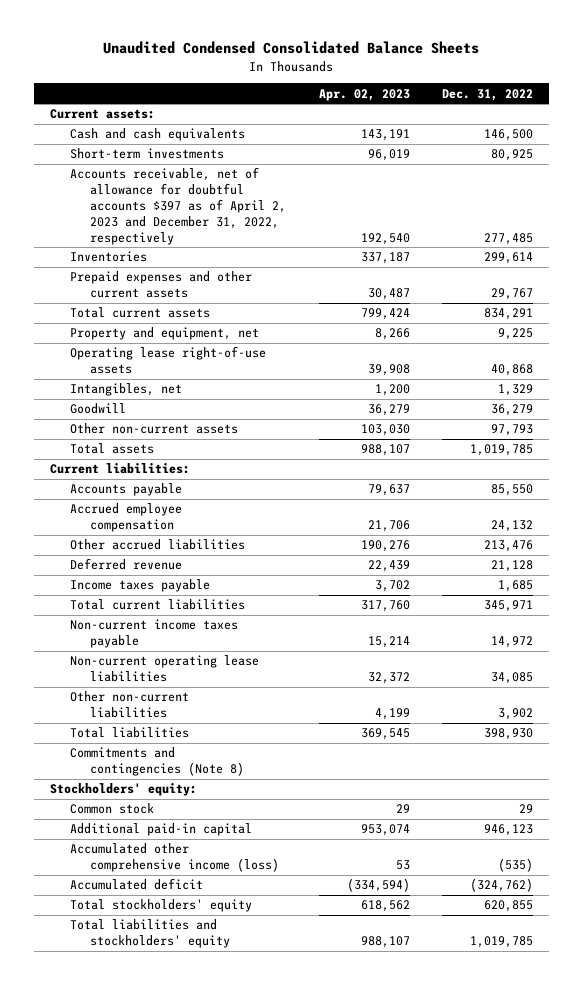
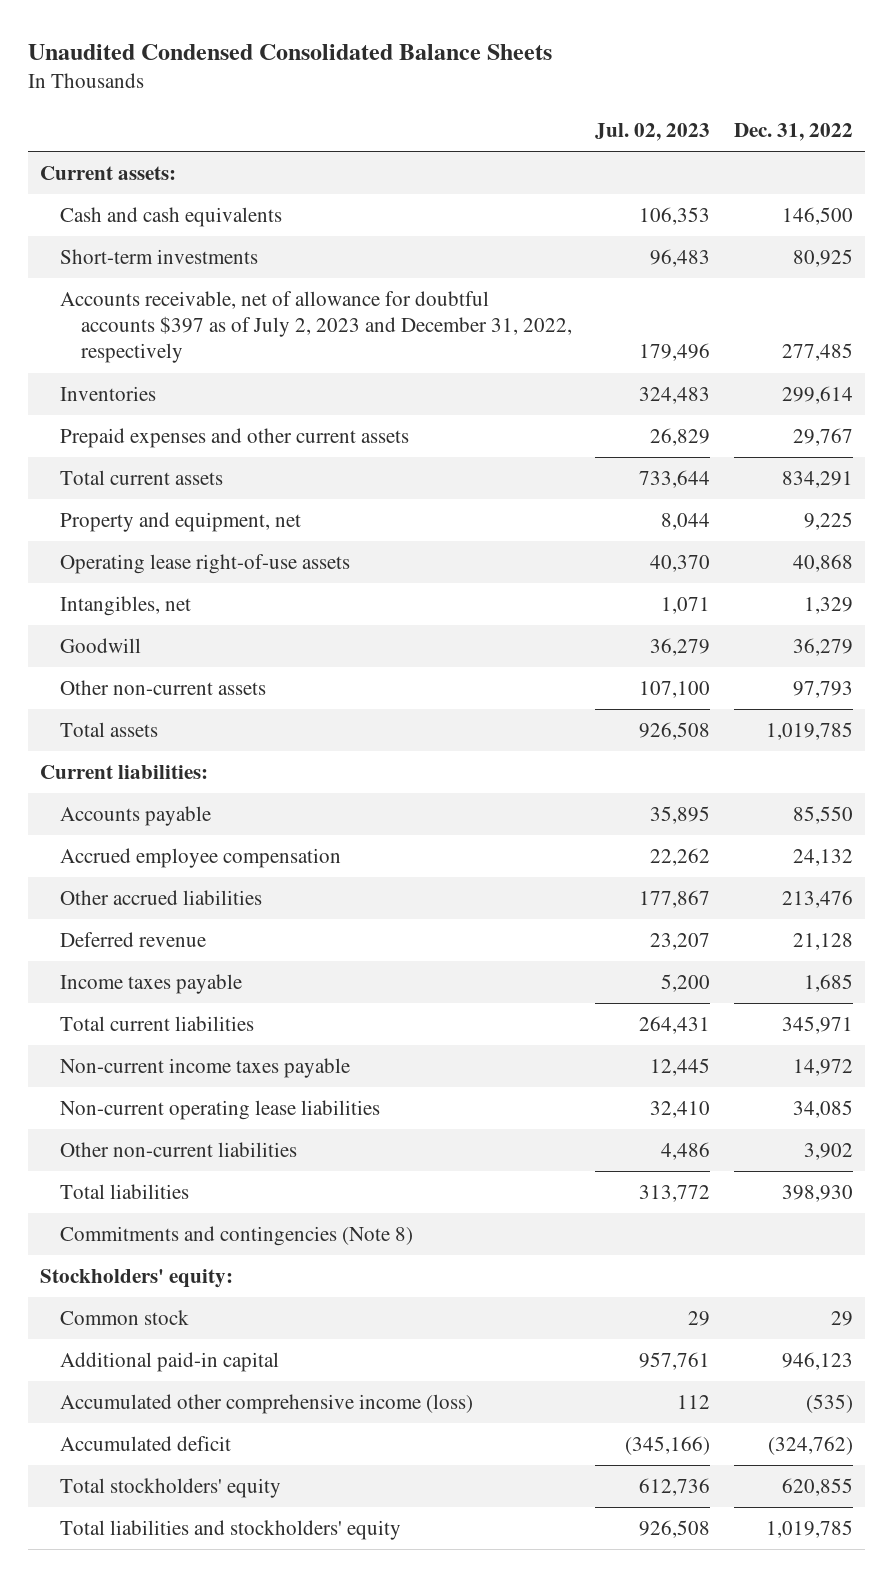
- | Apr. 02, 2023 | Dec. 31, 2022
+ | Jul. 02, 2023 | Dec. 31, 2022
- Accounts receivable, net of allowance for doubtful accounts $397 as of April 2, 2023 and December 31, 2022, respectively | 192,540 | 277,485
+ Accounts receivable, net of allowance for doubtful accounts $397 as of July 2, 2023 and December 31, 2022, respectively | 179,496 | 277,485

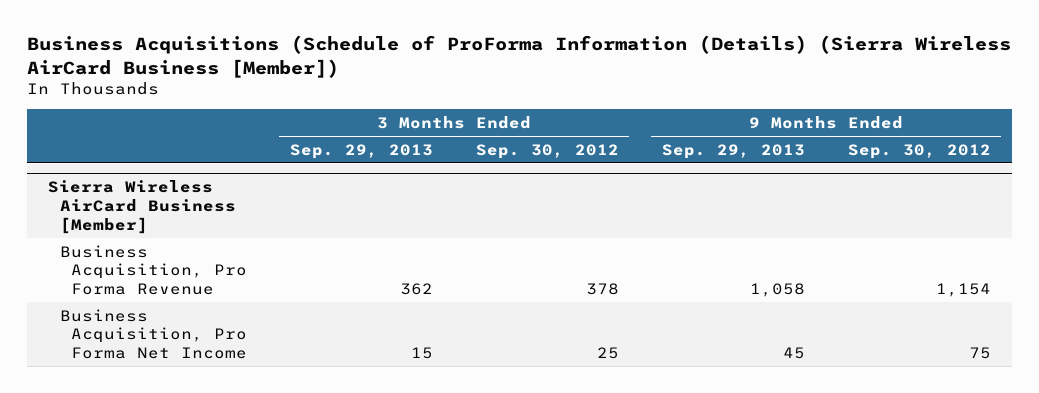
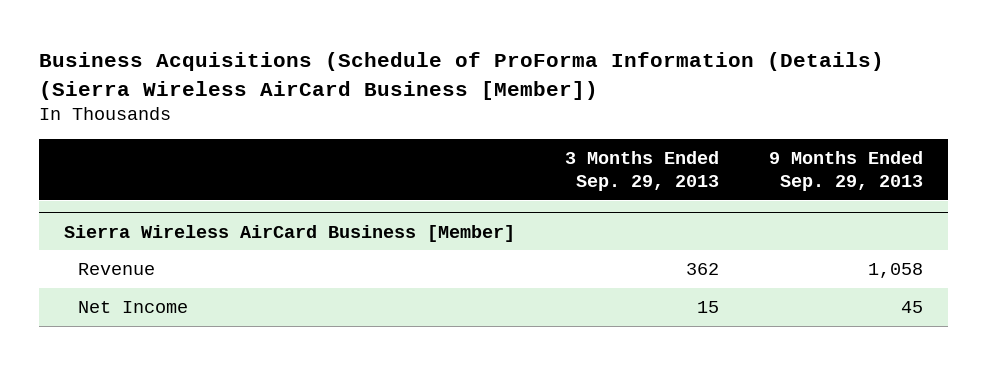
- | 3 Months Ended Sep. 29, 2013 | 3 Months Ended Sep. 30, 2012 | 9 Months Ended Sep. 29, 2013 | 9 Months Ended Sep. 30, 2012
+ | 3 Months Ended Sep. 29, 2013 | 9 Months Ended Sep. 29, 2013
@ Sierra Wireless AirCard Business [Member]
- Business Acquisition, Pro Forma Revenue | 362 | 378 | 1,058 | 1,154
- Business Acquisition, Pro Forma Net Income | 15 | 25 | 45 | 75
+ Revenue | 362 | 1,058
+ Net Income | 15 | 45

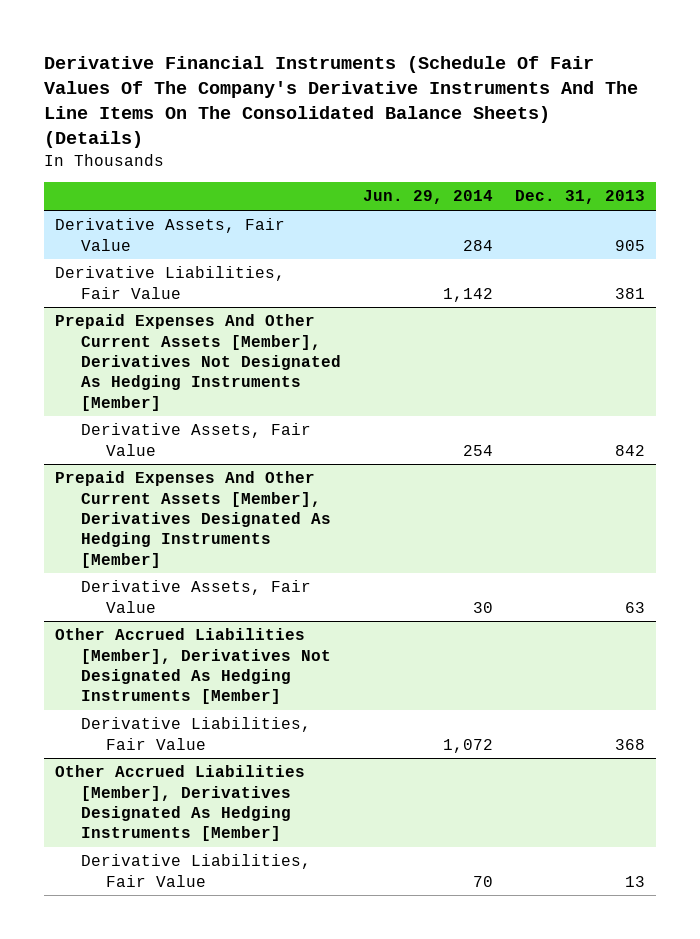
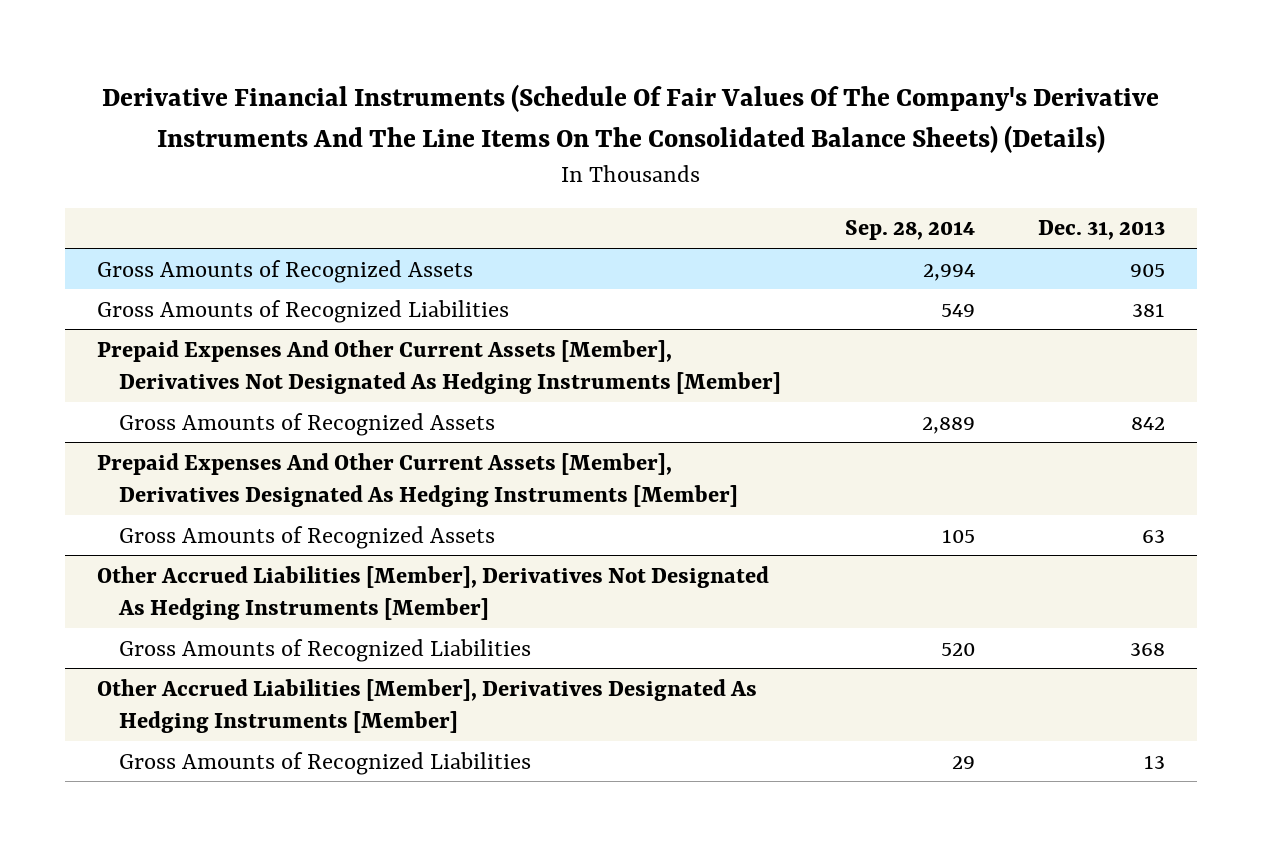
- | Jun. 29, 2014 | Dec. 31, 2013
+ | Sep. 28, 2014 | Dec. 31, 2013
- Derivative Assets, Fair Value | 284 | 905
- Derivative Liabilities, Fair Value | 1,142 | 381
+ Gross Amounts of Recognized Assets | 2,994 | 905
+ Gross Amounts of Recognized Liabilities | 549 | 381
@ Prepaid Expenses And Other Current Assets [Member], Derivatives Not Designated As Hedging Instruments [Member]
- Derivative Assets, Fair Value | 254 | 842
+ Gross Amounts of Recognized Assets | 2,889 | 842
@ Prepaid Expenses And Other Current Assets [Member], Derivatives Designated As Hedging Instruments [Member]
- Derivative Assets, Fair Value | 30 | 63
+ Gross Amounts of Recognized Assets | 105 | 63
@ Other Accrued Liabilities [Member], Derivatives Not Designated As Hedging Instruments [Member]
- Derivative Liabilities, Fair Value | 1,072 | 368
+ Gross Amounts of Recognized Liabilities | 520 | 368
@ Other Accrued Liabilities [Member], Derivatives Designated As Hedging Instruments [Member]
- Derivative Liabilities, Fair Value | 70 | 13
+ Gross Amounts of Recognized Liabilities | 29 | 13

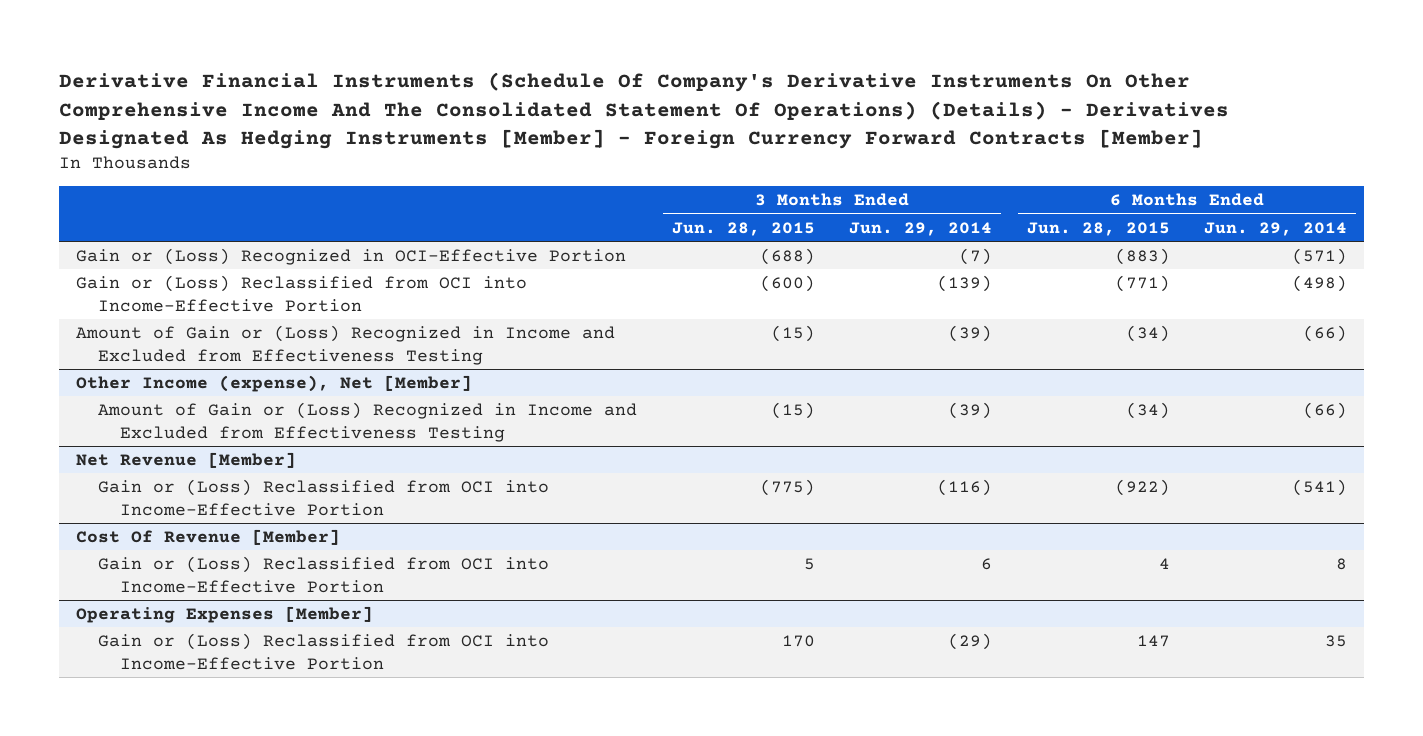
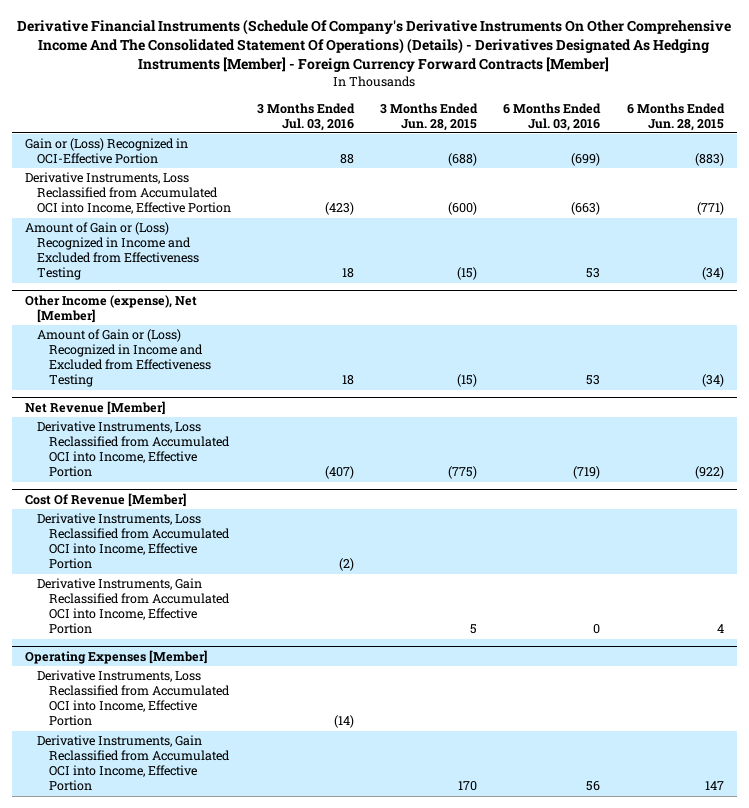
- | 3 Months Ended Jun. 28, 2015 | 3 Months Ended Jun. 29, 2014 | 6 Months Ended Jun. 28, 2015 | 6 Months Ended Jun. 29, 2014
+ | 3 Months Ended Jul. 03, 2016 | 3 Months Ended Jun. 28, 2015 | 6 Months Ended Jul. 03, 2016 | 6 Months Ended Jun. 28, 2015
- Gain or (Loss) Reclassified from OCI into Income-Effective Portion | (600) | (139) | (771) | (498)
+ Derivative Instruments, Loss Reclassified from Accumulated OCI into Income, Effective Portion | (423) | (600) | (663) | (771)
@ Net Revenue [Member]
- Gain or (Loss) Reclassified from OCI into Income-Effective Portion | (775) | (116) | (922) | (541)
+ Derivative Instruments, Loss Reclassified from Accumulated OCI into Income, Effective Portion | (407) | (775) | (719) | (922)
@ Cost Of Revenue [Member]
- Gain or (Loss) Reclassified from OCI into Income-Effective Portion | 5 | 6 | 4 | 8
+ Derivative Instruments, Loss Reclassified from Accumulated OCI into Income, Effective Portion | (2) | | |
+ Derivative Instruments, Gain Reclassified from Accumulated OCI into Income, Effective Portion | | 5 | 0 | 4
@ Operating Expenses [Member]
- Gain or (Loss) Reclassified from OCI into Income-Effective Portion | 170 | (29) | 147 | 35
+ Derivative Instruments, Loss Reclassified from Accumulated OCI into Income, Effective Portion | (14) | | |
+ Derivative Instruments, Gain Reclassified from Accumulated OCI into Income, Effective Portion | | 170 | 56 | 147

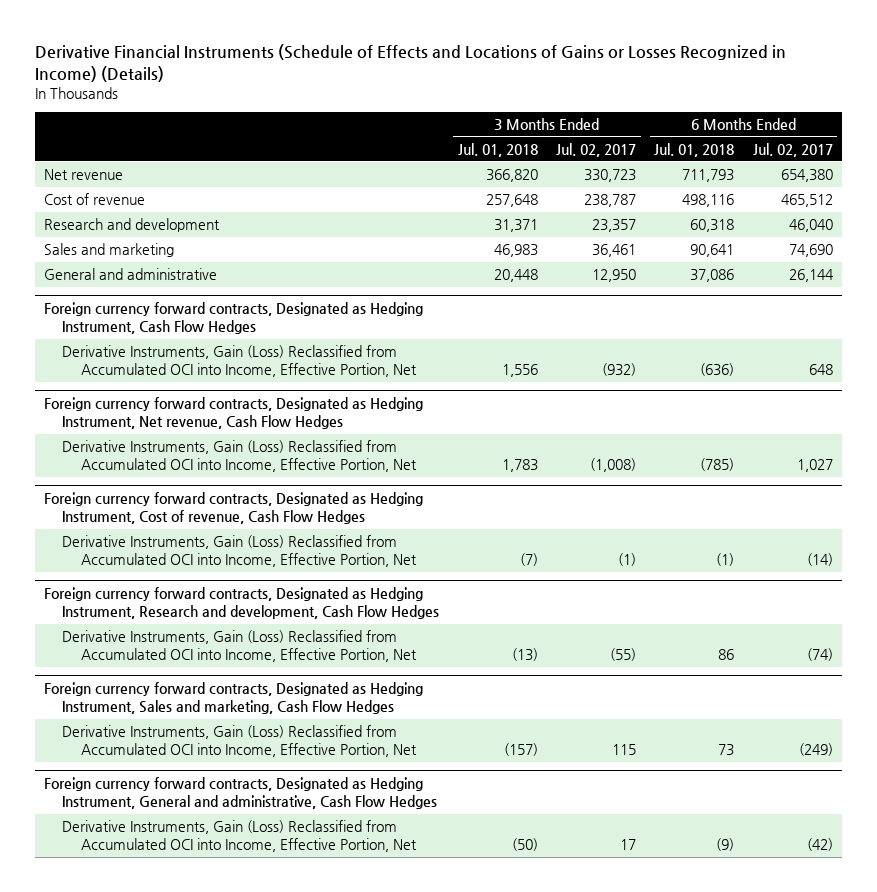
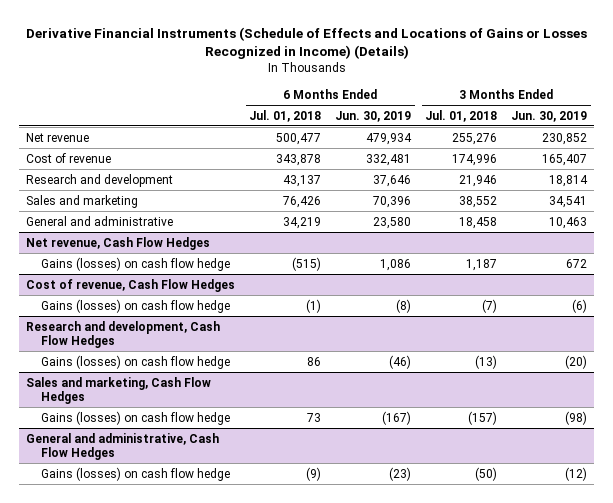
- | 3 Months Ended Jul. 01, 2018 | 3 Months Ended Jul. 02, 2017 | 6 Months Ended Jul. 01, 2018 | 6 Months Ended Jul. 02, 2017
+ | 6 Months Ended Jul. 01, 2018 | 6 Months Ended Jun. 30, 2019 | 3 Months Ended Jul. 01, 2018 | 3 Months Ended Jun. 30, 2019
- Net revenue | 366,820 | 330,723 | 711,793 | 654,380
- Cost of revenue | 257,648 | 238,787 | 498,116 | 465,512
- Research and development | 31,371 | 23,357 | 60,318 | 46,040
- Sales and marketing | 46,983 | 36,461 | 90,641 | 74,690
- General and administrative | 20,448 | 12,950 | 37,086 | 26,144
- Foreign currency forward contracts, Designated as Hedging Instrument, Cash Flow Hedges
- Derivative Instruments, Gain (Loss) Reclassified from Accumulated OCI into Income, Effective Portion, Net | 1,556 | (932) | (636) | 648
- Foreign currency forward contracts, Designated as Hedging Instrument, Net revenue, Cash Flow Hedges
- Derivative Instruments, Gain (Loss) Reclassified from Accumulated OCI into Income, Effective Portion, Net | 1,783 | (1,008) | (785) | 1,027
- Foreign currency forward contracts, Designated as Hedging Instrument, Cost of revenue, Cash Flow Hedges
- Derivative Instruments, Gain (Loss) Reclassified from Accumulated OCI into Income, Effective Portion, Net | (7) | (1) | (1) | (14)
- Foreign currency forward contracts, Designated as Hedging Instrument, Research and development, Cash Flow Hedges
- Derivative Instruments, Gain (Loss) Reclassified from Accumulated OCI into Income, Effective Portion, Net | (13) | (55) | 86 | (74)
- Foreign currency forward contracts, Designated as Hedging Instrument, Sales and marketing, Cash Flow Hedges
- Derivative Instruments, Gain (Loss) Reclassified from Accumulated OCI into Income, Effective Portion, Net | (157) | 115 | 73 | (249)
- Foreign currency forward contracts, Designated as Hedging Instrument, General and administrative, Cash Flow Hedges
- Derivative Instruments, Gain (Loss) Reclassified from Accumulated OCI into Income, Effective Portion, Net | (50) | 17 | (9) | (42)
+ Net revenue | 500,477 | 479,934 | 255,276 | 230,852
+ Cost of revenue | 343,878 | 332,481 | 174,996 | 165,407
+ Research and development | 43,137 | 37,646 | 21,946 | 18,814
+ Sales and marketing | 76,426 | 70,396 | 38,552 | 34,541
+ General and administrative | 34,219 | 23,580 | 18,458 | 10,463
+ Net revenue, Cash Flow Hedges
+ Gains (losses) on cash flow hedge | (515) | 1,086 | 1,187 | 672
+ Cost of revenue, Cash Flow Hedges
+ Gains (losses) on cash flow hedge | (1) | (8) | (7) | (6)
+ Research and development, Cash Flow Hedges
+ Gains (losses) on cash flow hedge | 86 | (46) | (13) | (20)
+ Sales and marketing, Cash Flow Hedges
+ Gains (losses) on cash flow hedge | 73 | (167) | (157) | (98)
+ General and administrative, Cash Flow Hedges
+ Gains (losses) on cash flow hedge | (9) | (23) | (50) | (12)

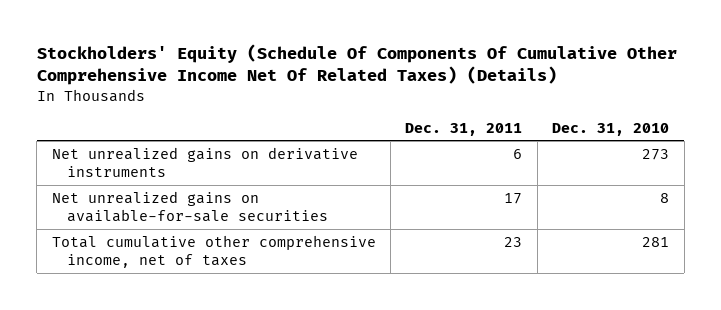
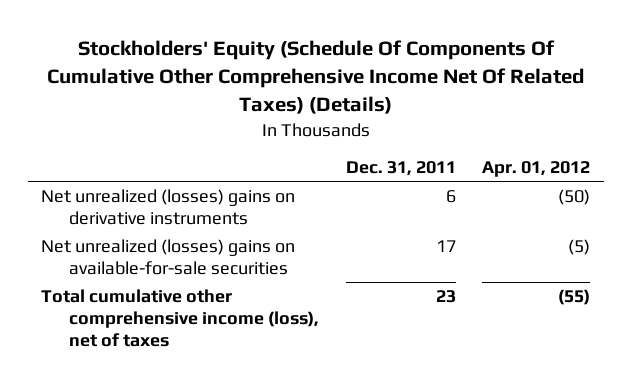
- | Dec. 31, 2011 | Dec. 31, 2010
+ | Dec. 31, 2011 | Apr. 01, 2012
- Net unrealized gains on derivative instruments | 6 | 273
- Net unrealized gains on available-for-sale securities | 17 | 8
- Total cumulative other comprehensive income, net of taxes | 23 | 281
+ Net unrealized (losses) gains on derivative instruments | 6 | (50)
+ Net unrealized (losses) gains on available-for-sale securities | 17 | (5)
+ Total cumulative other comprehensive income (loss), net of taxes | 23 | (55)

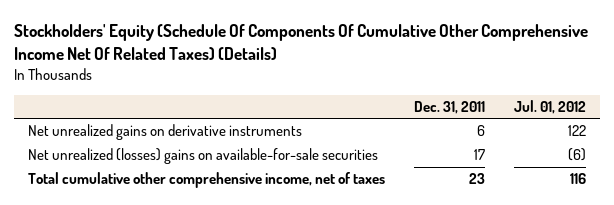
- | Dec. 31, 2011 | Apr. 01, 2012
+ | Dec. 31, 2011 | Jul. 01, 2012
- Net unrealized (losses) gains on derivative instruments | 6 | (50)
+ Net unrealized gains on derivative instruments | 6 | 122
- Total cumulative other comprehensive income (loss), net of taxes | 23 | (55)
+ Total cumulative other comprehensive income, net of taxes | 23 | 116

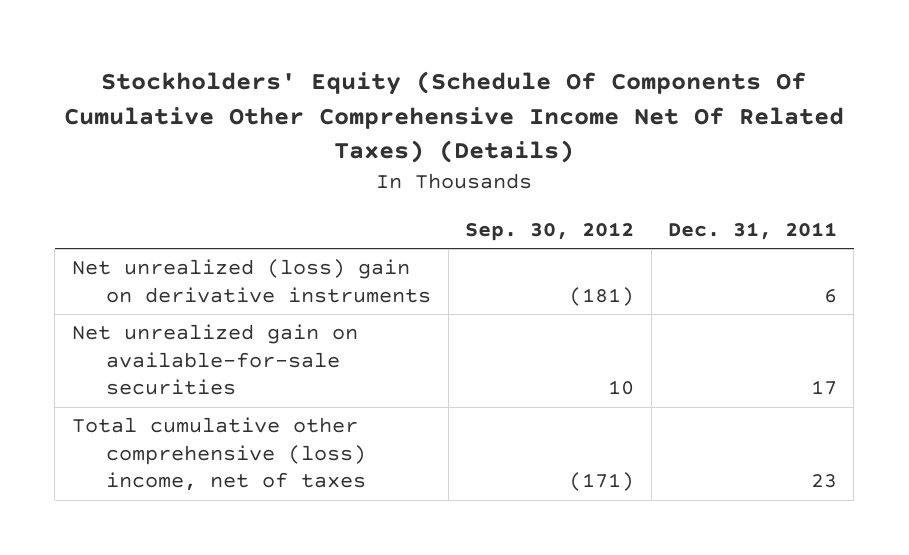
- | Dec. 31, 2011 | Jul. 01, 2012
+ | Sep. 30, 2012 | Dec. 31, 2011
- Net unrealized gains on derivative instruments | 6 | 122
- Net unrealized (losses) gains on available-for-sale securities | 17 | (6)
- Total cumulative other comprehensive income, net of taxes | 23 | 116
+ Net unrealized (loss) gain on derivative instruments | (181) | 6
+ Net unrealized gain on available-for-sale securities | 10 | 17
+ Total cumulative other comprehensive (loss) income, net of taxes | (171) | 23

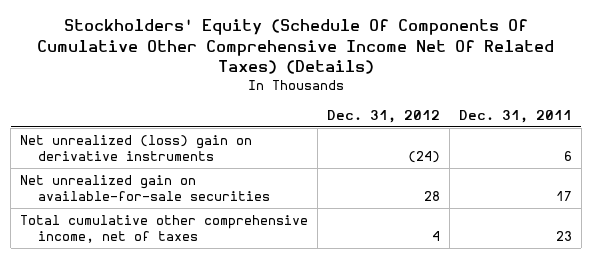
- | Sep. 30, 2012 | Dec. 31, 2011
+ | Dec. 31, 2012 | Dec. 31, 2011
- Total cumulative other comprehensive (loss) income, net of taxes | (171) | 23
+ Total cumulative other comprehensive income, net of taxes | 4 | 23

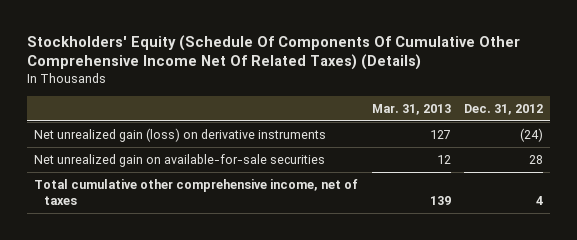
- | Dec. 31, 2012 | Dec. 31, 2011
+ | Mar. 31, 2013 | Dec. 31, 2012
- Net unrealized (loss) gain on derivative instruments | (24) | 6
+ Net unrealized gain (loss) on derivative instruments | 127 | (24)

